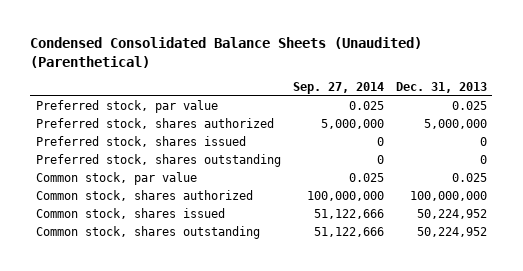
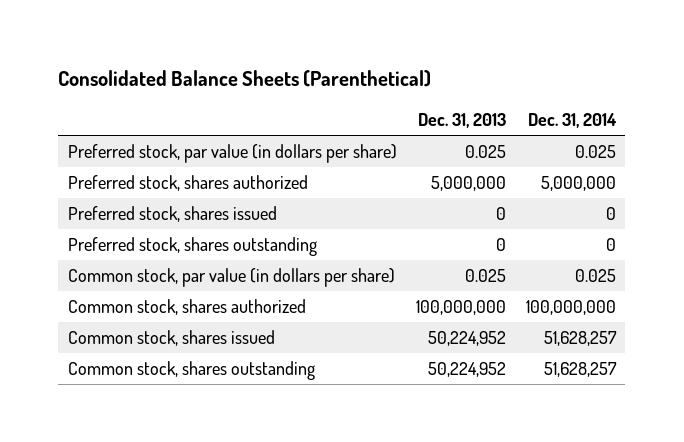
- Condensed Consolidated Balance Sheets (Unaudited) (Parenthetical)
+ Consolidated Balance Sheets (Parenthetical)
- | Sep. 27, 2014 | Dec. 31, 2013
+ | Dec. 31, 2013 | Dec. 31, 2014
- Preferred stock, par value | 0.025 | 0.025
+ Preferred stock, par value (in dollars per share) | 0.025 | 0.025
- Common stock, par value | 0.025 | 0.025
+ Common stock, par value (in dollars per share) | 0.025 | 0.025

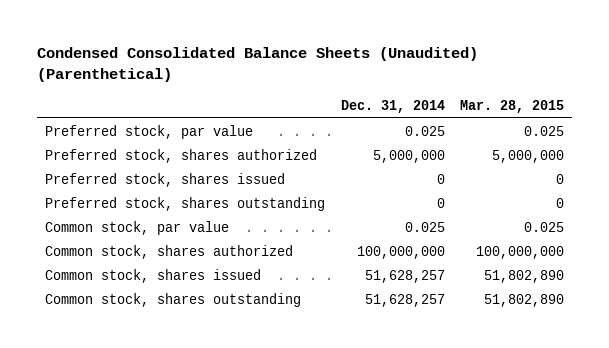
- Consolidated Balance Sheets (Parenthetical)
+ Condensed Consolidated Balance Sheets (Unaudited) (Parenthetical)
- | Dec. 31, 2013 | Dec. 31, 2014
+ | Dec. 31, 2014 | Mar. 28, 2015
- Preferred stock, par value (in dollars per share) | 0.025 | 0.025
+ Preferred stock, par value | 0.025 | 0.025
- Common stock, par value (in dollars per share) | 0.025 | 0.025
+ Common stock, par value | 0.025 | 0.025

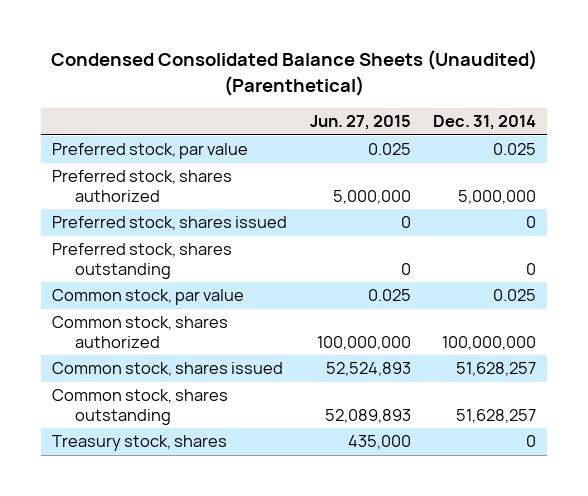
- | Dec. 31, 2014 | Mar. 28, 2015
+ | Jun. 27, 2015 | Dec. 31, 2014
+ Treasury stock, shares | 435,000 | 0

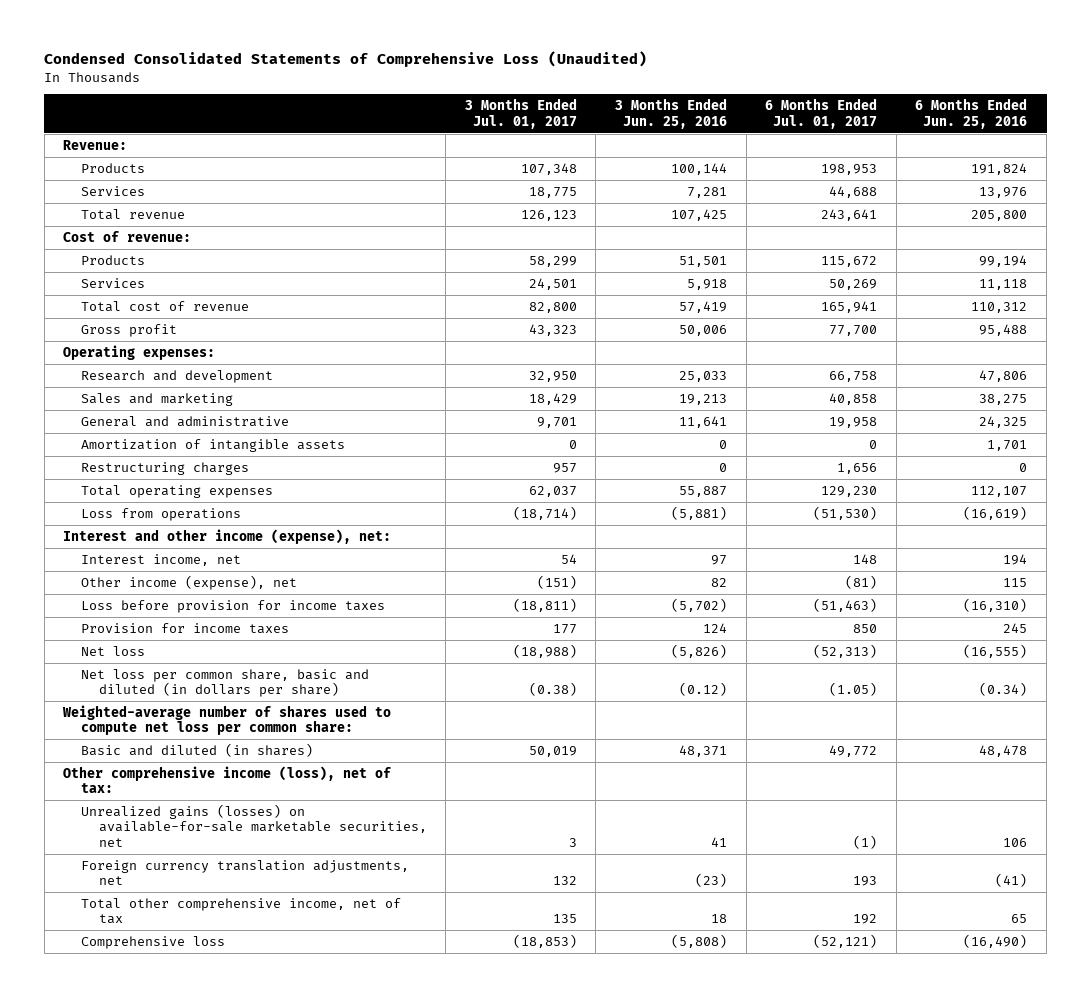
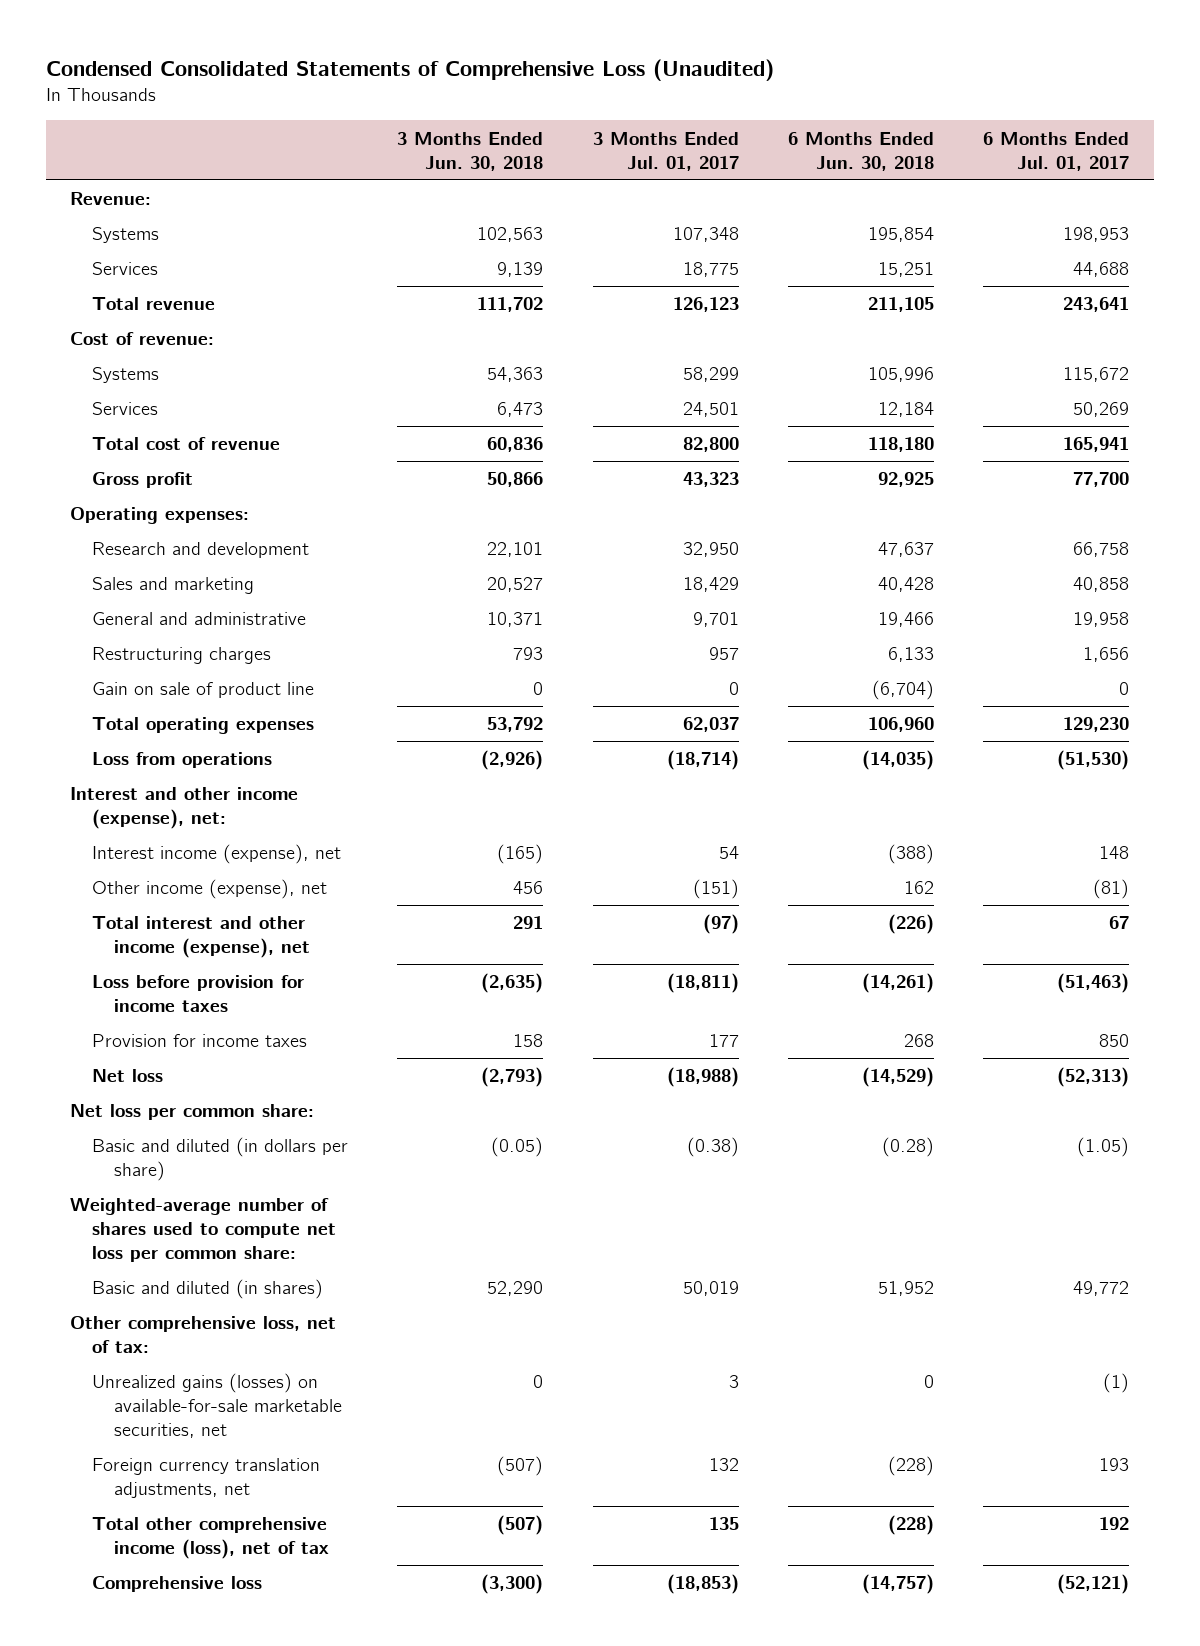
- | 3 Months Ended Jul. 01, 2017 | 3 Months Ended Jun. 25, 2016 | 6 Months Ended Jul. 01, 2017 | 6 Months Ended Jun. 25, 2016
+ | 3 Months Ended Jun. 30, 2018 | 3 Months Ended Jul. 01, 2017 | 6 Months Ended Jun. 30, 2018 | 6 Months Ended Jul. 01, 2017
- Products | 107,348 | 100,144 | 198,953 | 191,824
+ Systems | 102,563 | 107,348 | 195,854 | 198,953
- Products | 58,299 | 51,501 | 115,672 | 99,194
+ Systems | 54,363 | 58,299 | 105,996 | 115,672
- Amortization of intangible assets | 0 | 0 | 0 | 1,701
+ Gain on sale of product line | 0 | 0 | (6,704) | 0
- Interest income, net | 54 | 97 | 148 | 194
+ Interest income (expense), net | (165) | 54 | (388) | 148
+ Total interest and other income (expense), net | 291 | (97) | (226) | 67
- Net loss per common share, basic and diluted (in dollars per share) | (0.38) | (0.12) | (1.05) | (0.34)
+ Net loss per common share:
+ Basic and diluted (in dollars per share) | (0.05) | (0.38) | (0.28) | (1.05)
- Other comprehensive income (loss), net of tax:
+ Other comprehensive loss, net of tax:
- Total other comprehensive income, net of tax | 135 | 18 | 192 | 65
+ Total other comprehensive income (loss), net of tax | (507) | 135 | (228) | 192

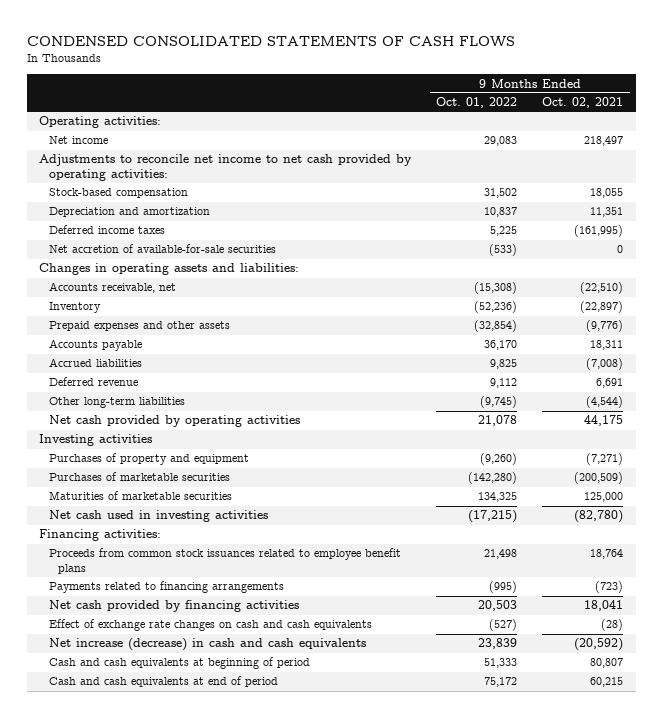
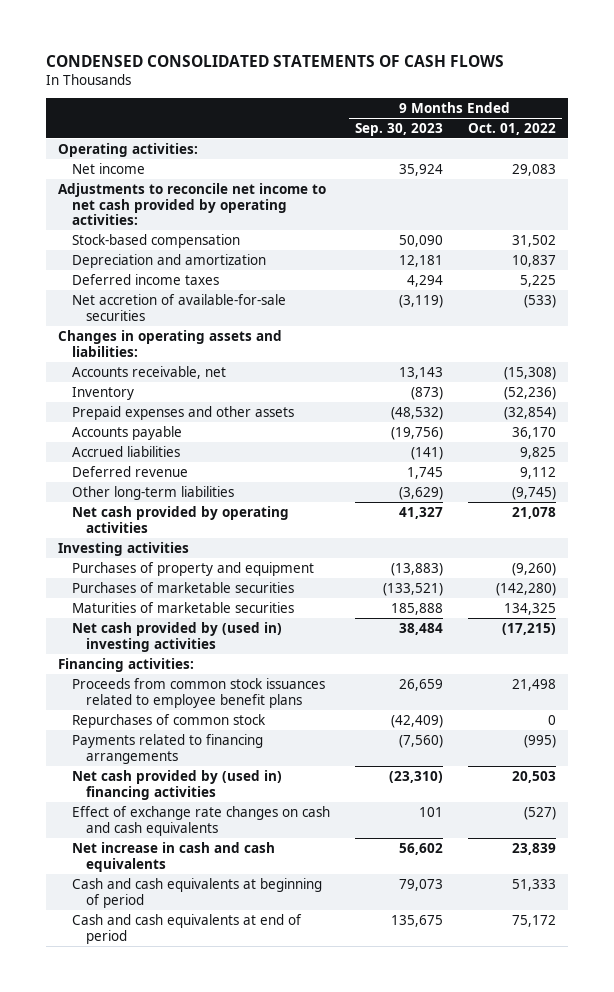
- | 9 Months Ended Oct. 01, 2022 | 9 Months Ended Oct. 02, 2021
+ | 9 Months Ended Sep. 30, 2023 | 9 Months Ended Oct. 01, 2022
- Net cash used in investing activities | (17,215) | (82,780)
+ Net cash provided by (used in) investing activities | 38,484 | (17,215)
+ Repurchases of common stock | (42,409) | 0
- Net cash provided by financing activities | 20,503 | 18,041
+ Net cash provided by (used in) financing activities | (23,310) | 20,503
- Net increase (decrease) in cash and cash equivalents | 23,839 | (20,592)
+ Net increase in cash and cash equivalents | 56,602 | 23,839

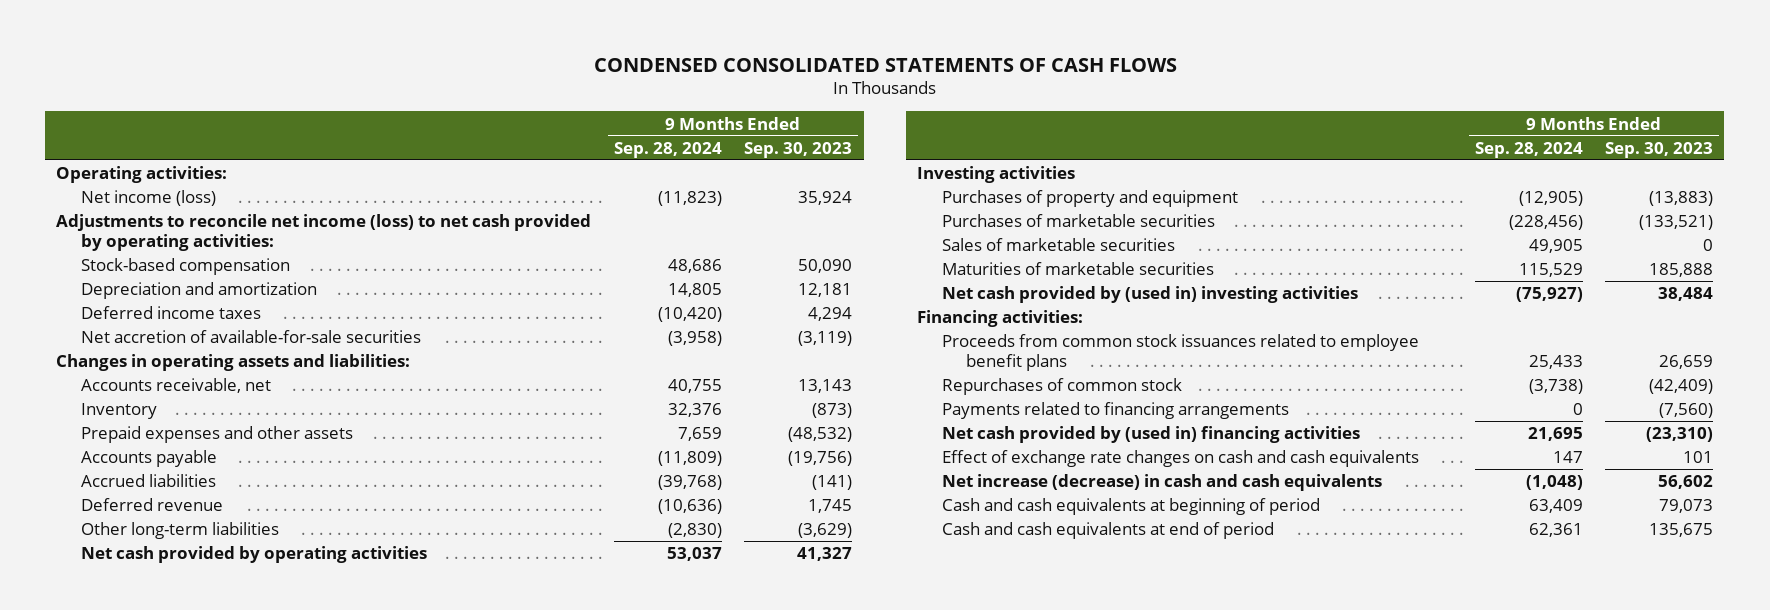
- | 9 Months Ended Sep. 30, 2023 | 9 Months Ended Oct. 01, 2022
+ | 9 Months Ended Sep. 28, 2024 | 9 Months Ended Sep. 30, 2023
- Net income | 35,924 | 29,083
- Adjustments to reconcile net income to net cash provided by operating activities:
+ Net income (loss) | (11,823) | 35,924
+ Adjustments to reconcile net income (loss) to net cash provided by operating activities:
+ Sales of marketable securities | 49,905 | 0
- Net increase in cash and cash equivalents | 56,602 | 23,839
+ Net increase (decrease) in cash and cash equivalents | (1,048) | 56,602

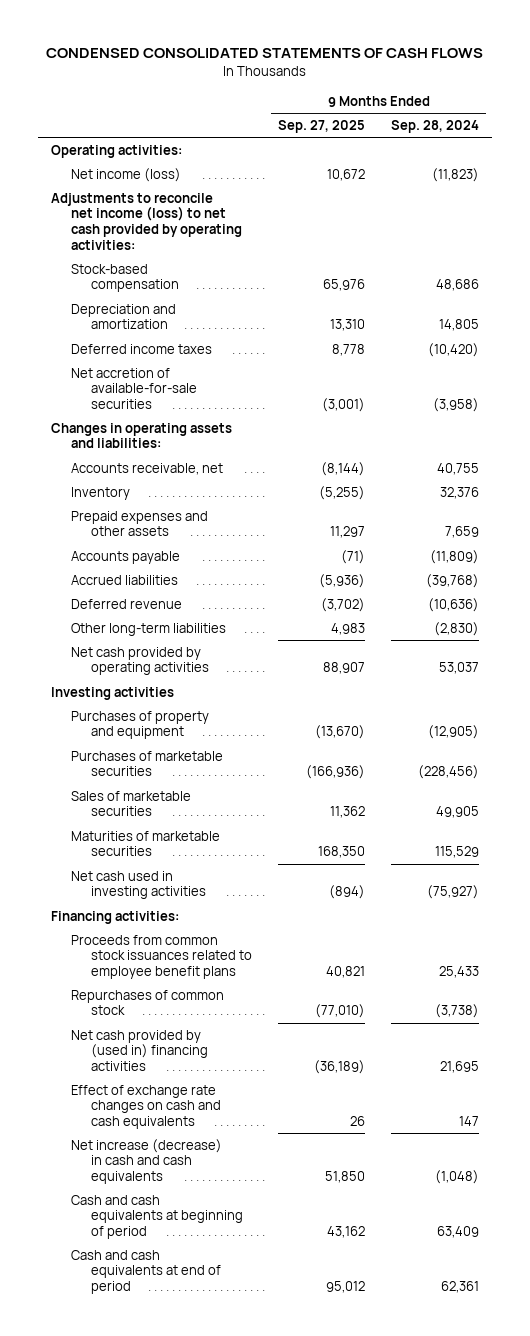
- | 9 Months Ended Sep. 28, 2024 | 9 Months Ended Sep. 30, 2023
+ | 9 Months Ended Sep. 27, 2025 | 9 Months Ended Sep. 28, 2024
- Net cash provided by (used in) investing activities | (75,927) | 38,484
+ Net cash used in investing activities | (894) | (75,927)
- Payments related to financing arrangements | 0 | (7,560)

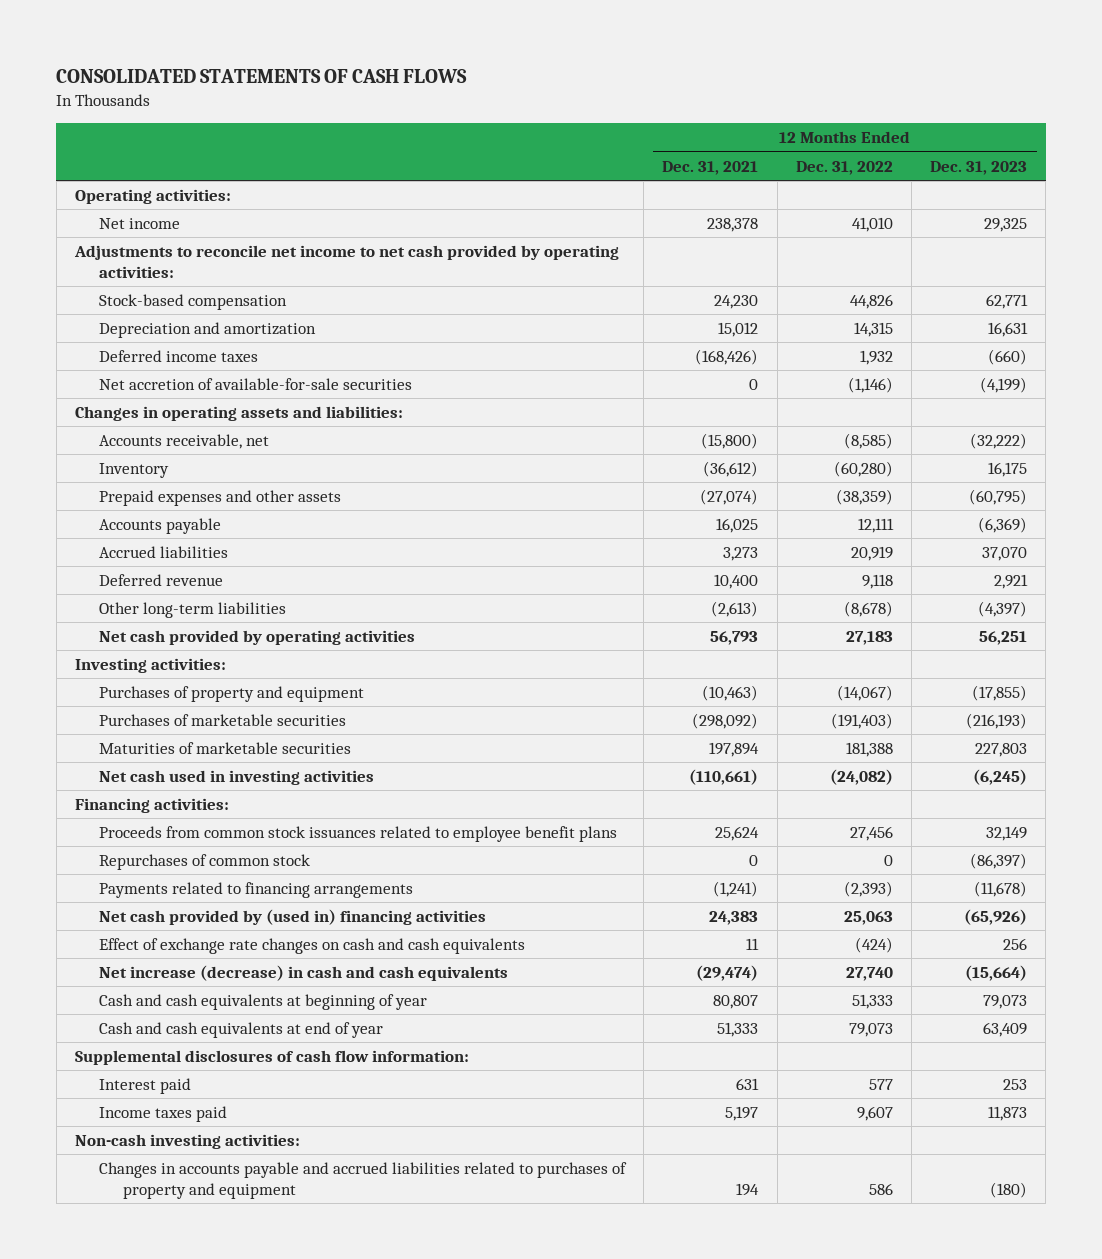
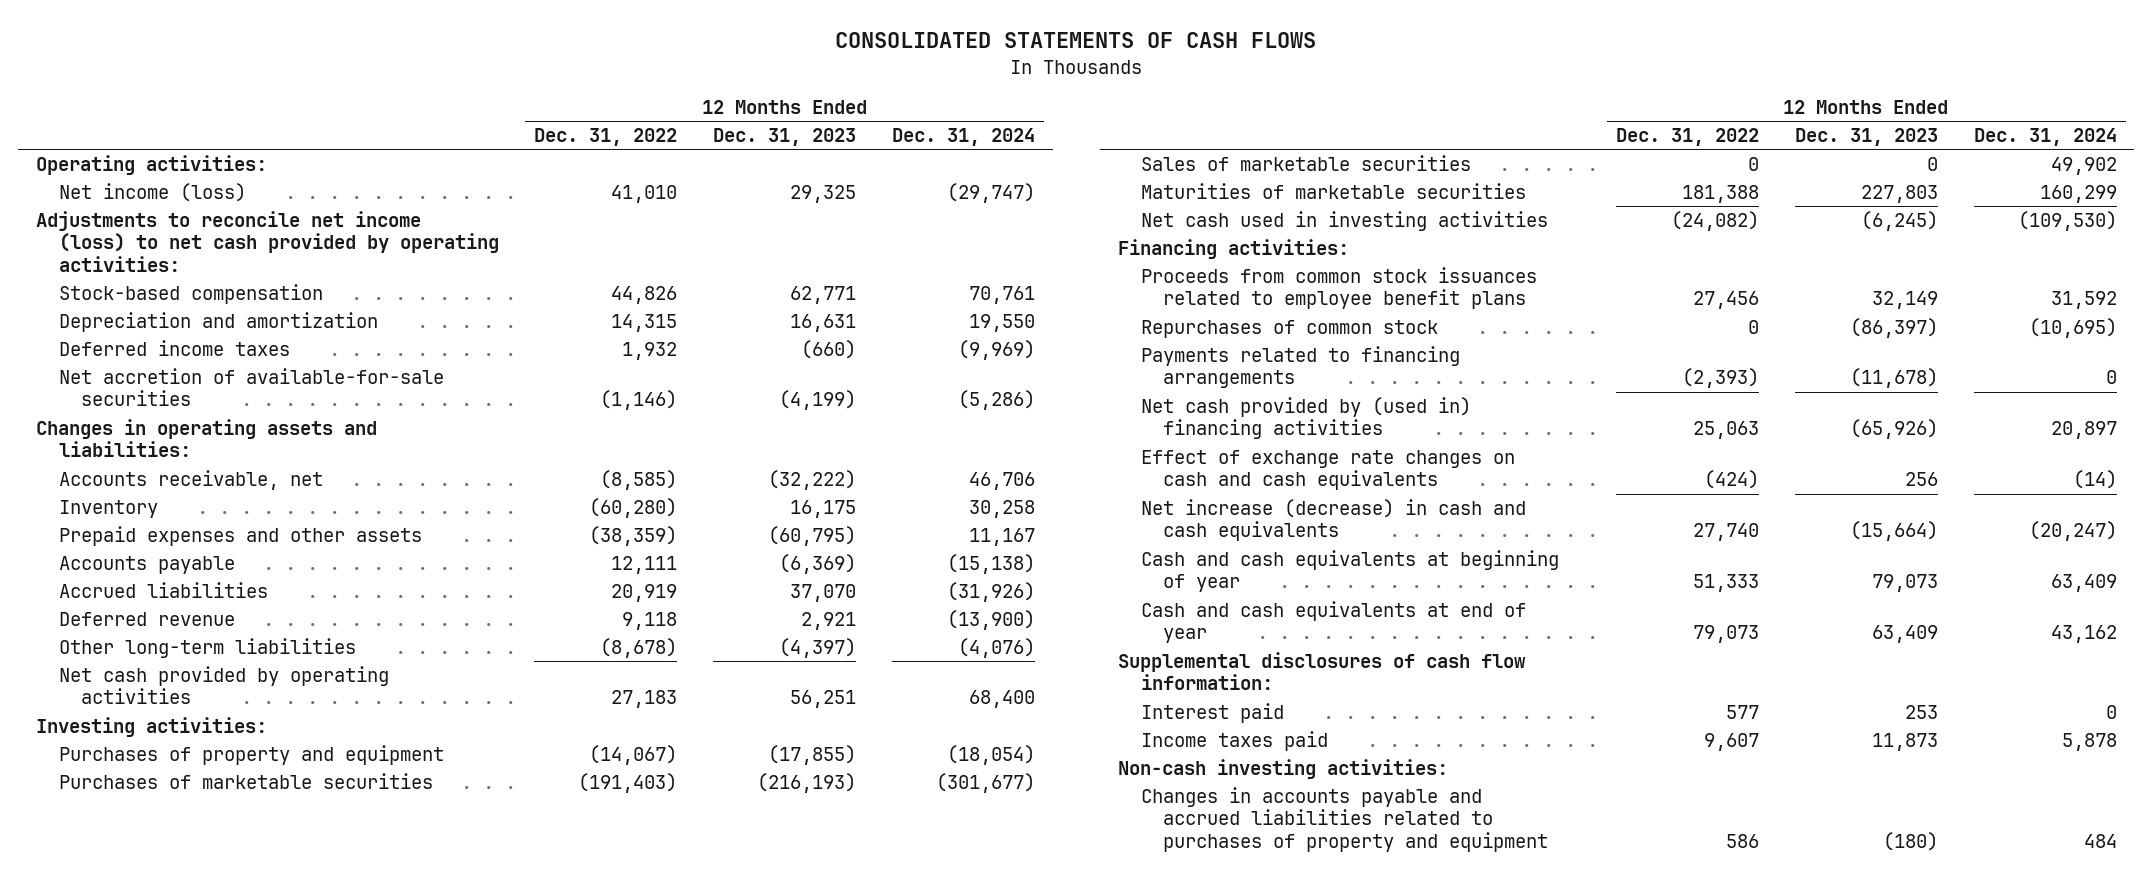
- | 12 Months Ended Dec. 31, 2021 | 12 Months Ended Dec. 31, 2022 | 12 Months Ended Dec. 31, 2023
+ | 12 Months Ended Dec. 31, 2022 | 12 Months Ended Dec. 31, 2023 | 12 Months Ended Dec. 31, 2024
- Net income | 238,378 | 41,010 | 29,325
- Adjustments to reconcile net income to net cash provided by operating activities:
+ Net income (loss) | 41,010 | 29,325 | (29,747)
+ Adjustments to reconcile net income (loss) to net cash provided by operating activities:
+ Sales of marketable securities | 0 | 0 | 49,902

